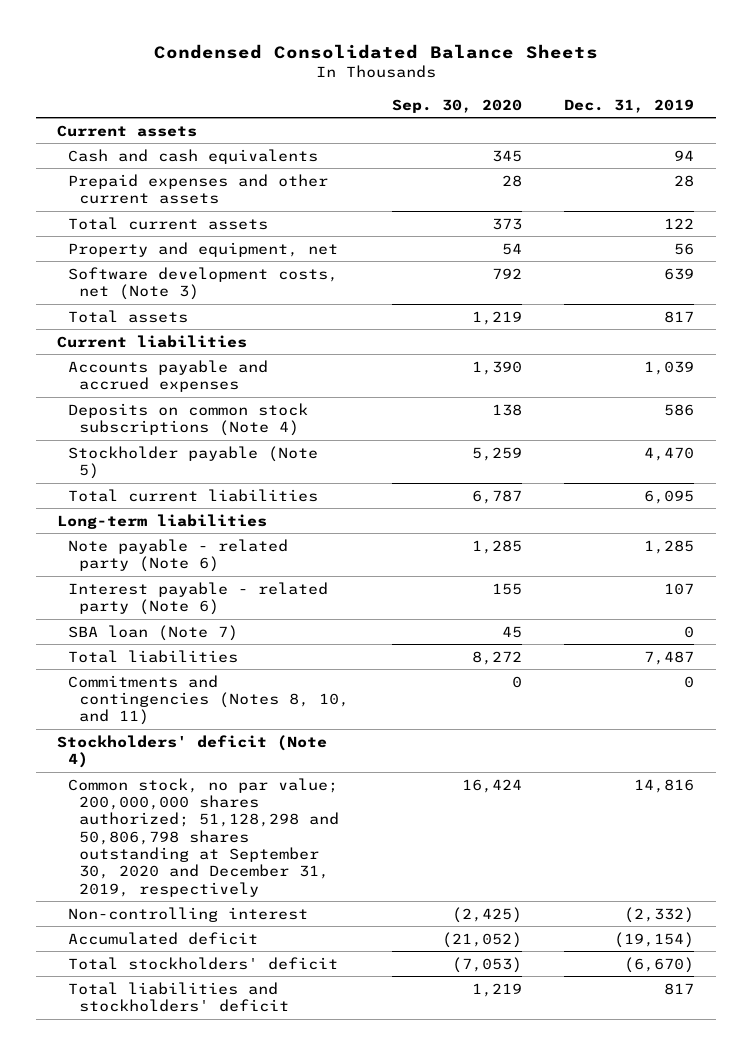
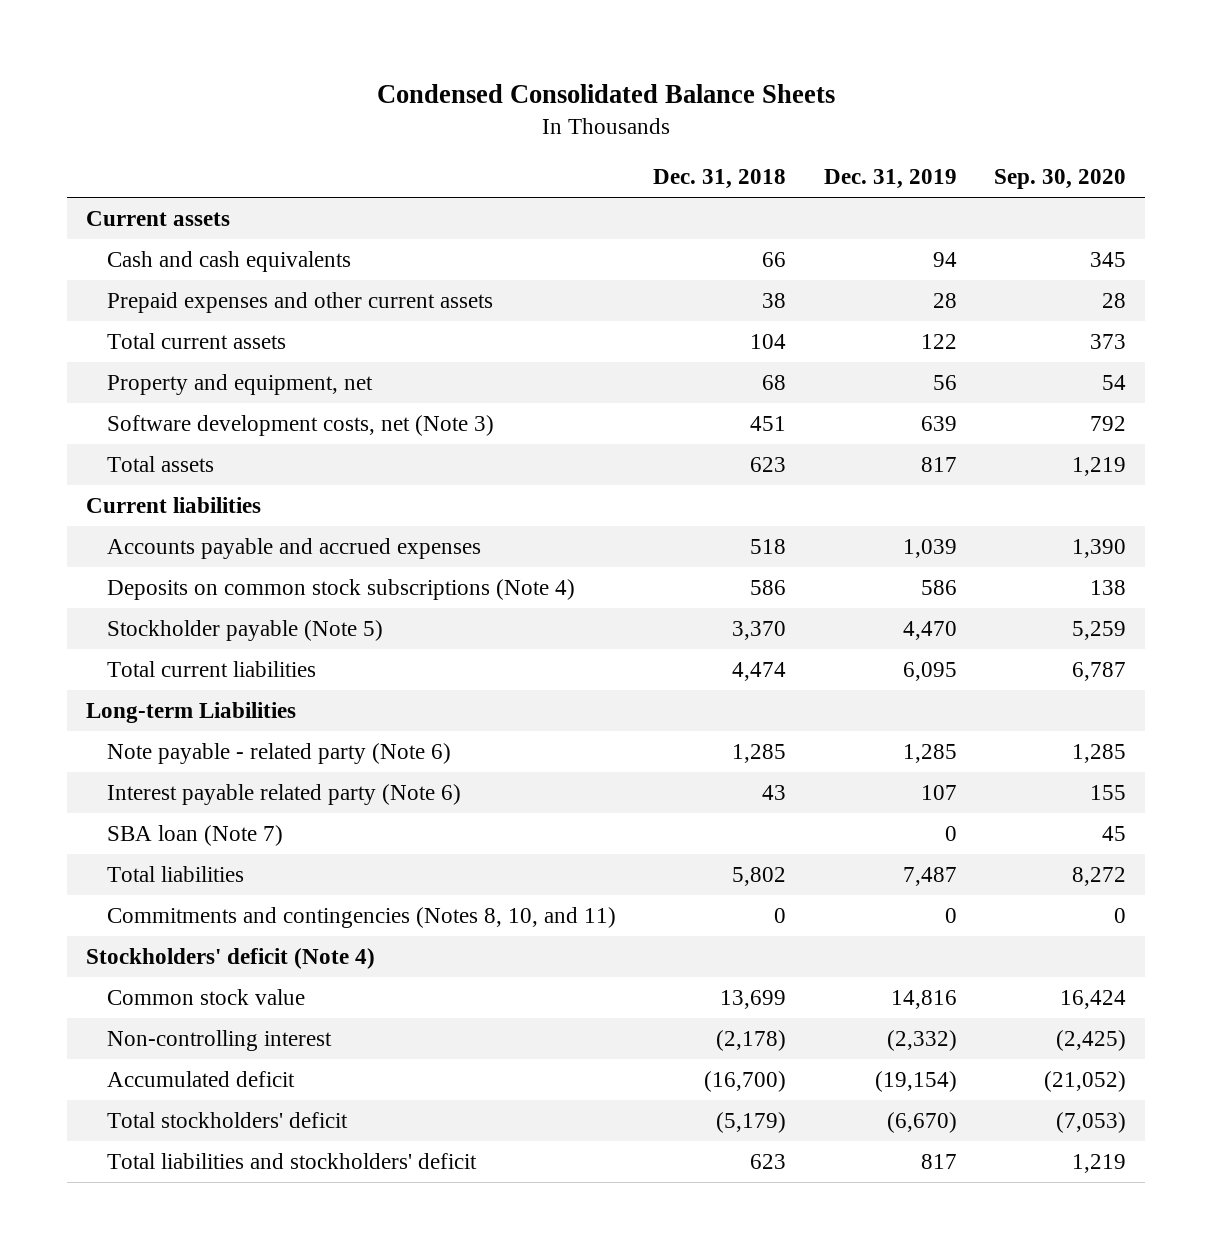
- | Sep. 30, 2020 | Dec. 31, 2019
+ | Dec. 31, 2018 | Dec. 31, 2019 | Sep. 30, 2020
- Long-term liabilities
+ Long-term Liabilities
- Interest payable - related party (Note 6) | 155 | 107
+ Interest payable related party (Note 6) | 43 | 107 | 155
- Common stock, no par value; 200,000,000 shares authorized; 51,128,298 and 50,806,798 shares outstanding at September 30, 2020 and December 31, 2019, respectively | 16,424 | 14,816
+ Common stock value | 13,699 | 14,816 | 16,424

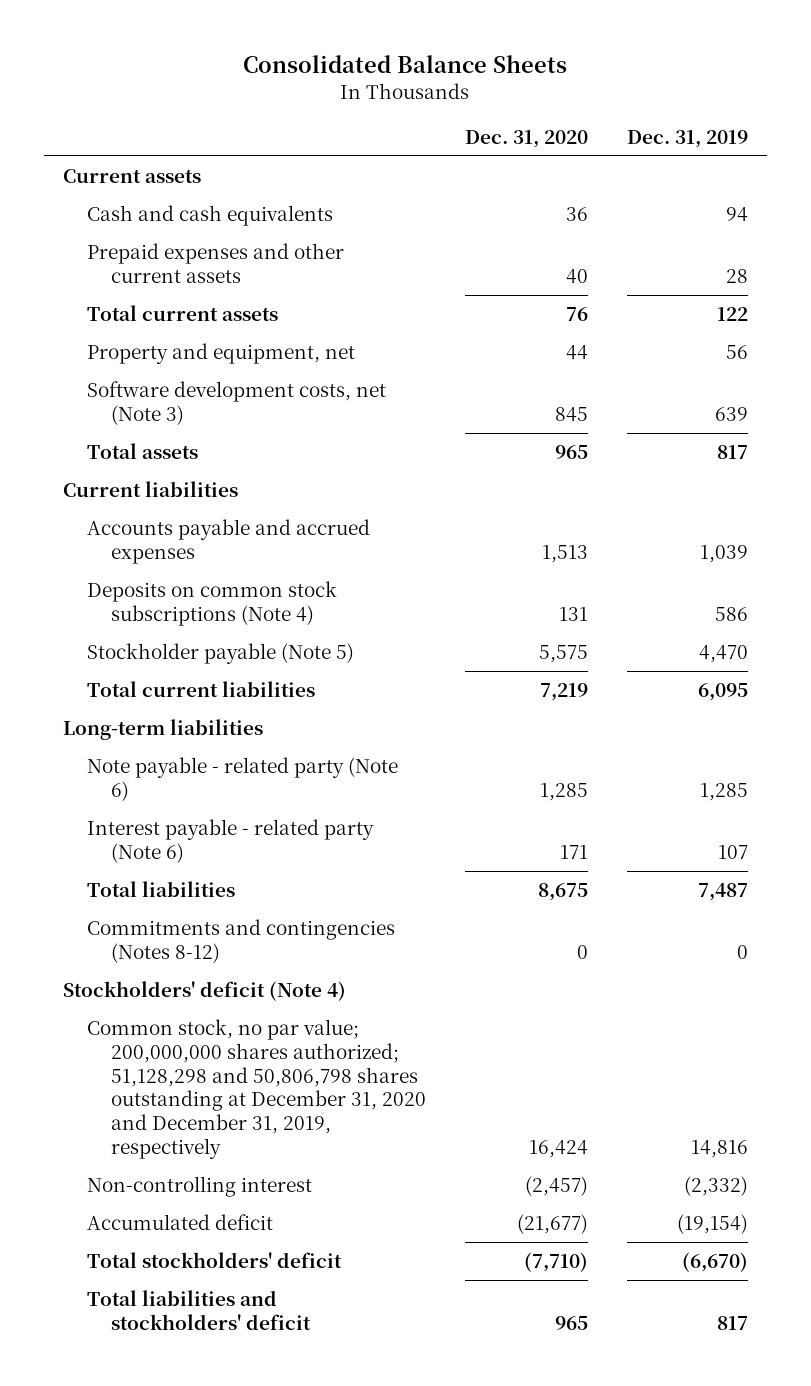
- Condensed Consolidated Balance Sheets
+ Consolidated Balance Sheets
- | Dec. 31, 2018 | Dec. 31, 2019 | Sep. 30, 2020
+ | Dec. 31, 2020 | Dec. 31, 2019
- Long-term Liabilities
+ Long-term liabilities
- Interest payable related party (Note 6) | 43 | 107 | 155
- SBA loan (Note 7) | | 0 | 45
+ Interest payable - related party (Note 6) | 171 | 107
- Commitments and contingencies (Notes 8, 10, and 11) | 0 | 0 | 0
+ Commitments and contingencies (Notes 8-12) | 0 | 0
- Common stock value | 13,699 | 14,816 | 16,424
+ Common stock, no par value; 200,000,000 shares authorized; 51,128,298 and 50,806,798 shares outstanding at December 31, 2020 and December 31, 2019, respectively | 16,424 | 14,816

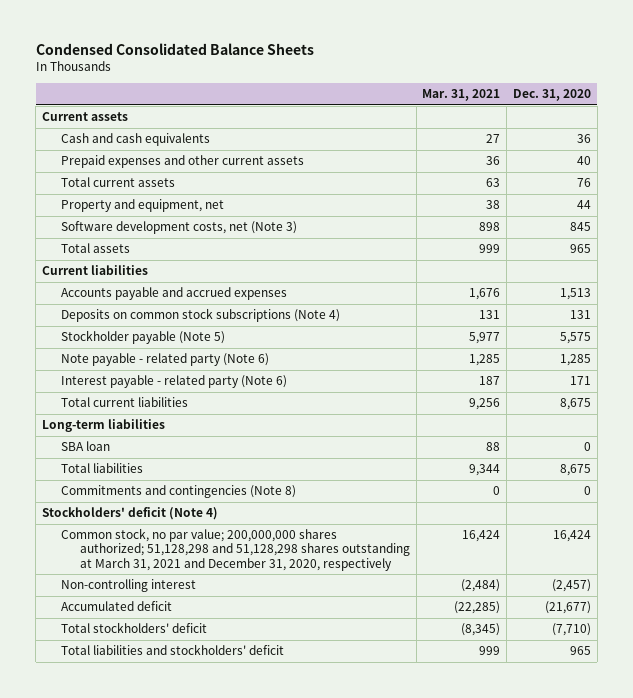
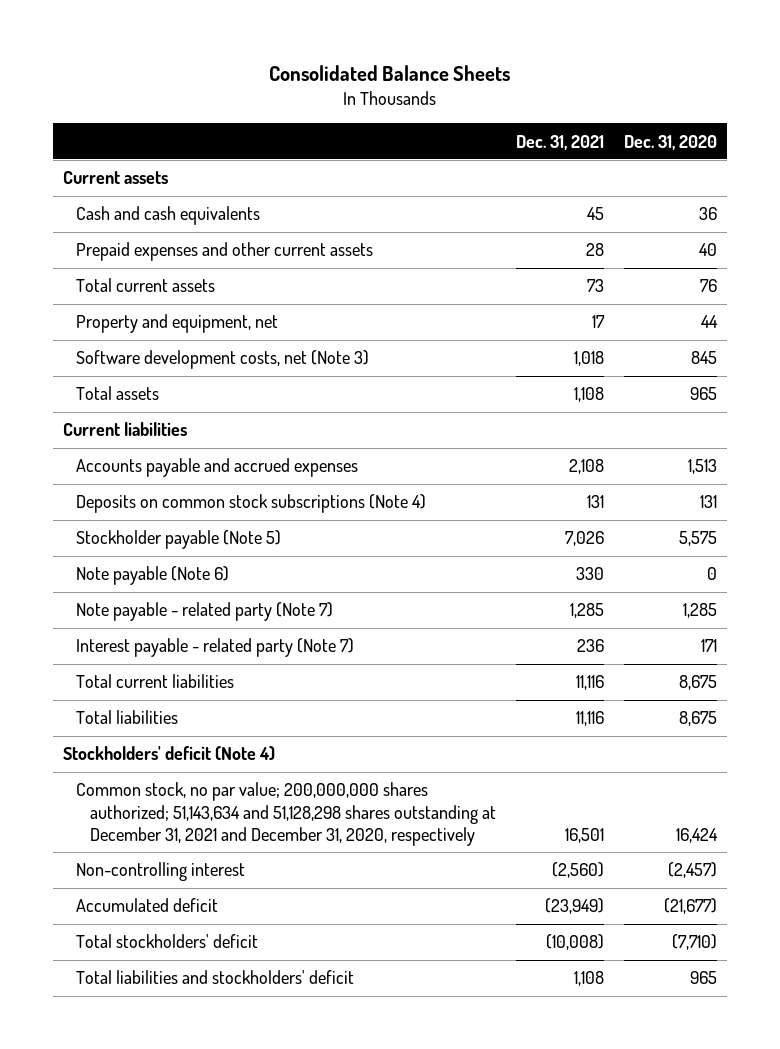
- Condensed Consolidated Balance Sheets
+ Consolidated Balance Sheets
- | Mar. 31, 2021 | Dec. 31, 2020
+ | Dec. 31, 2021 | Dec. 31, 2020
- Note payable - related party (Note 6) | 1,285 | 1,285
- Interest payable - related party (Note 6) | 187 | 171
+ Note payable (Note 6) | 330 | 0
+ Note payable - related party (Note 7) | 1,285 | 1,285
+ Interest payable - related party (Note 7) | 236 | 171
- Long-term liabilities
- SBA loan | 88 | 0
- Commitments and contingencies (Note 8) | 0 | 0
- Common stock, no par value; 200,000,000 shares authorized; 51,128,298 and 51,128,298 shares outstanding at March 31, 2021 and December 31, 2020, respectively | 16,424 | 16,424
+ Common stock, no par value; 200,000,000 shares authorized; 51,143,634 and 51,128,298 shares outstanding at December 31, 2021 and December 31, 2020, respectively | 16,501 | 16,424

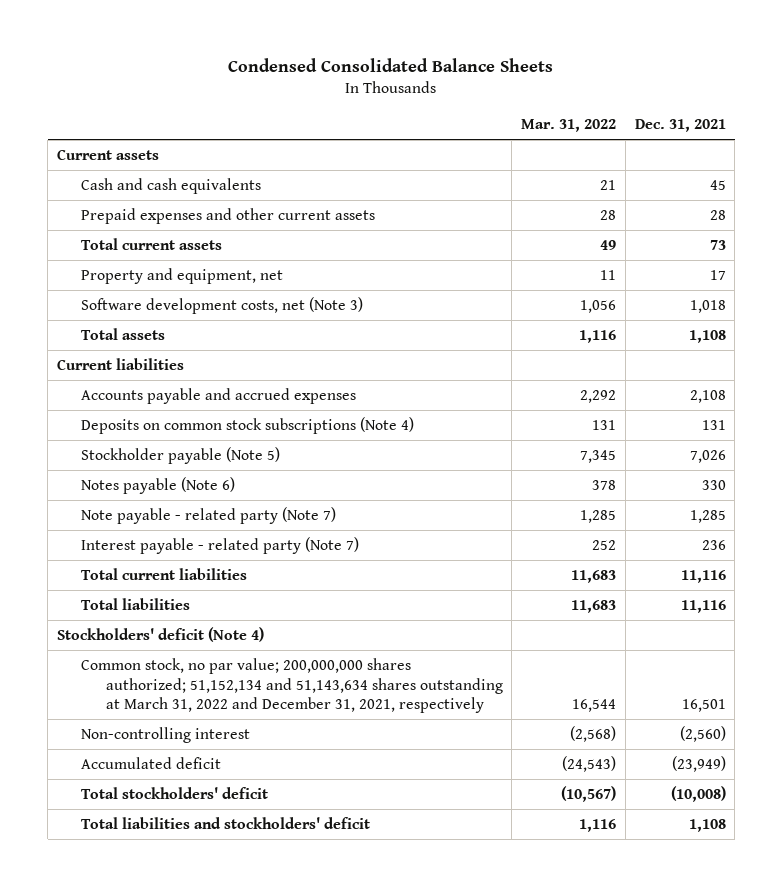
- Consolidated Balance Sheets
+ Condensed Consolidated Balance Sheets
- | Dec. 31, 2021 | Dec. 31, 2020
+ | Mar. 31, 2022 | Dec. 31, 2021
- Note payable (Note 6) | 330 | 0
+ Notes payable (Note 6) | 378 | 330
- Common stock, no par value; 200,000,000 shares authorized; 51,143,634 and 51,128,298 shares outstanding at December 31, 2021 and December 31, 2020, respectively | 16,501 | 16,424
+ Common stock, no par value; 200,000,000 shares authorized; 51,152,134 and 51,143,634 shares outstanding at March 31, 2022 and December 31, 2021, respectively | 16,544 | 16,501

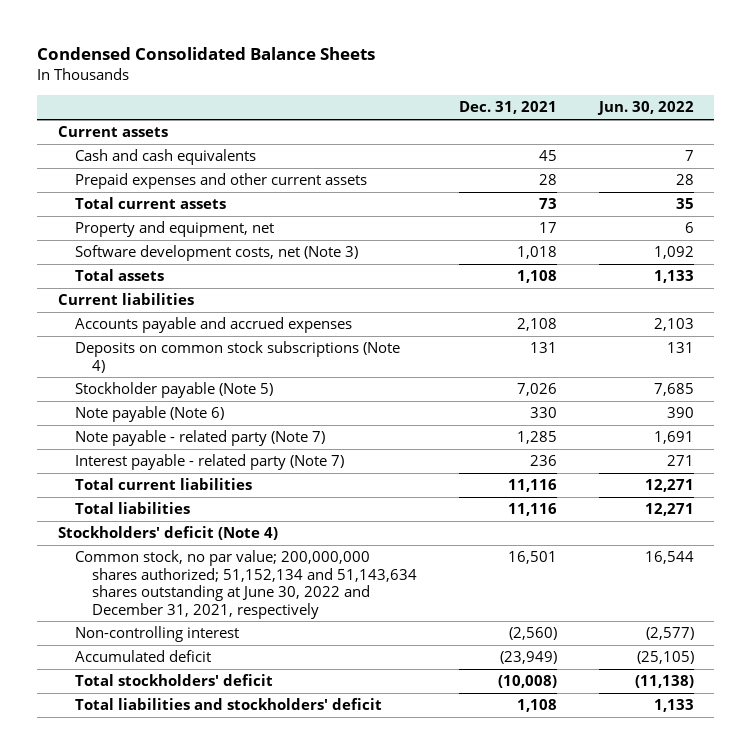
- | Mar. 31, 2022 | Dec. 31, 2021
+ | Dec. 31, 2021 | Jun. 30, 2022
- Notes payable (Note 6) | 378 | 330
+ Note payable (Note 6) | 330 | 390
- Common stock, no par value; 200,000,000 shares authorized; 51,152,134 and 51,143,634 shares outstanding at March 31, 2022 and December 31, 2021, respectively | 16,544 | 16,501
+ Common stock, no par value; 200,000,000 shares authorized; 51,152,134 and 51,143,634 shares outstanding at June 30, 2022 and December 31, 2021, respectively | 16,501 | 16,544

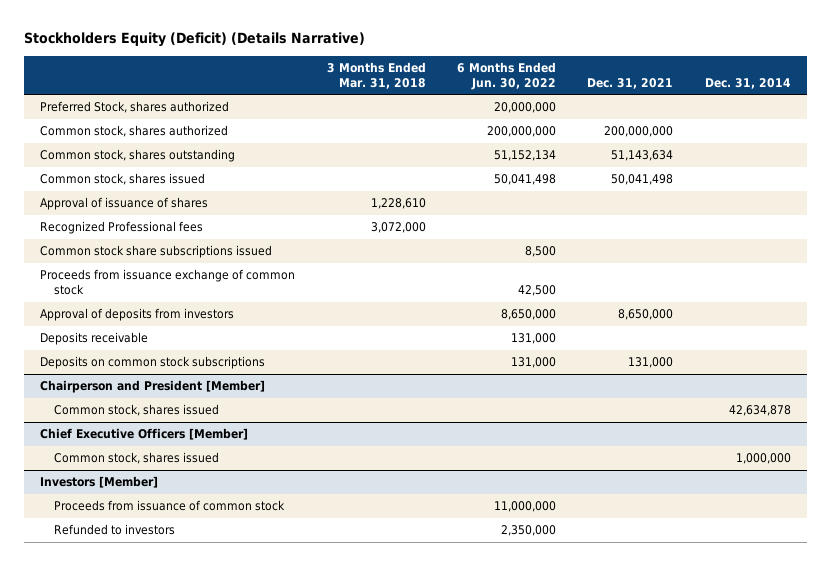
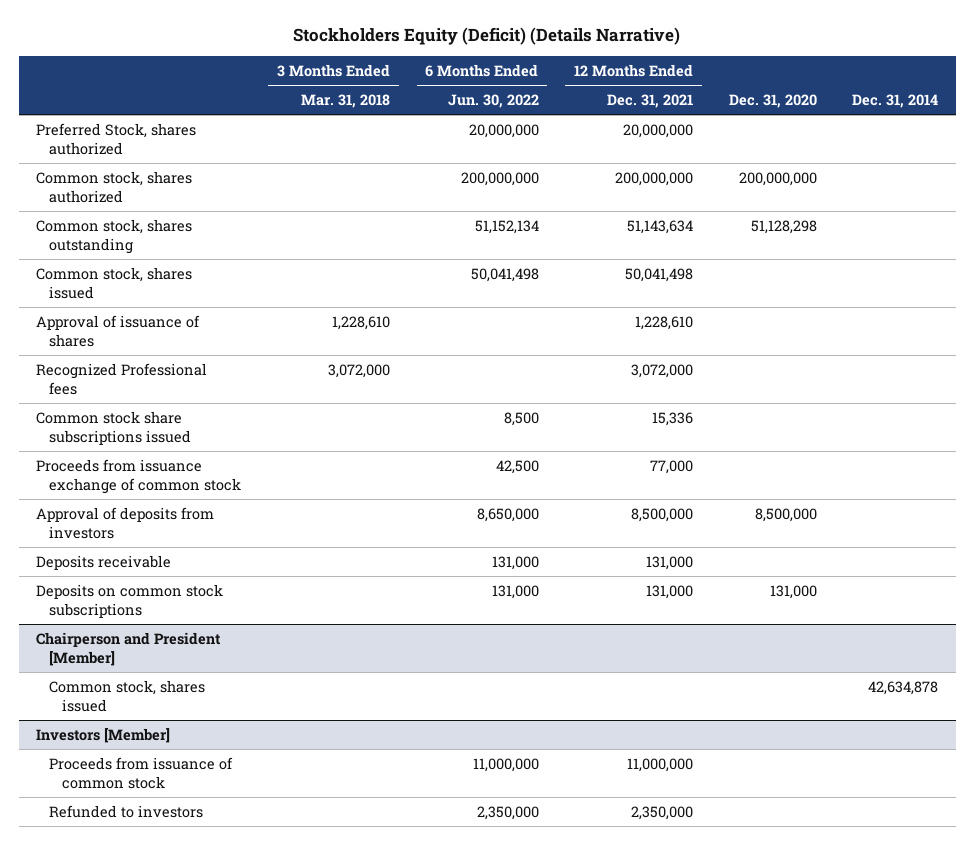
- | 3 Months Ended Mar. 31, 2018 | 6 Months Ended Jun. 30, 2022 | Dec. 31, 2021 | Dec. 31, 2014
+ | 3 Months Ended Mar. 31, 2018 | 6 Months Ended Jun. 30, 2022 | 12 Months Ended Dec. 31, 2021 | Dec. 31, 2020 | Dec. 31, 2014
- Chief Executive Officers [Member]
- Common stock, shares issued | | | | 1,000,000

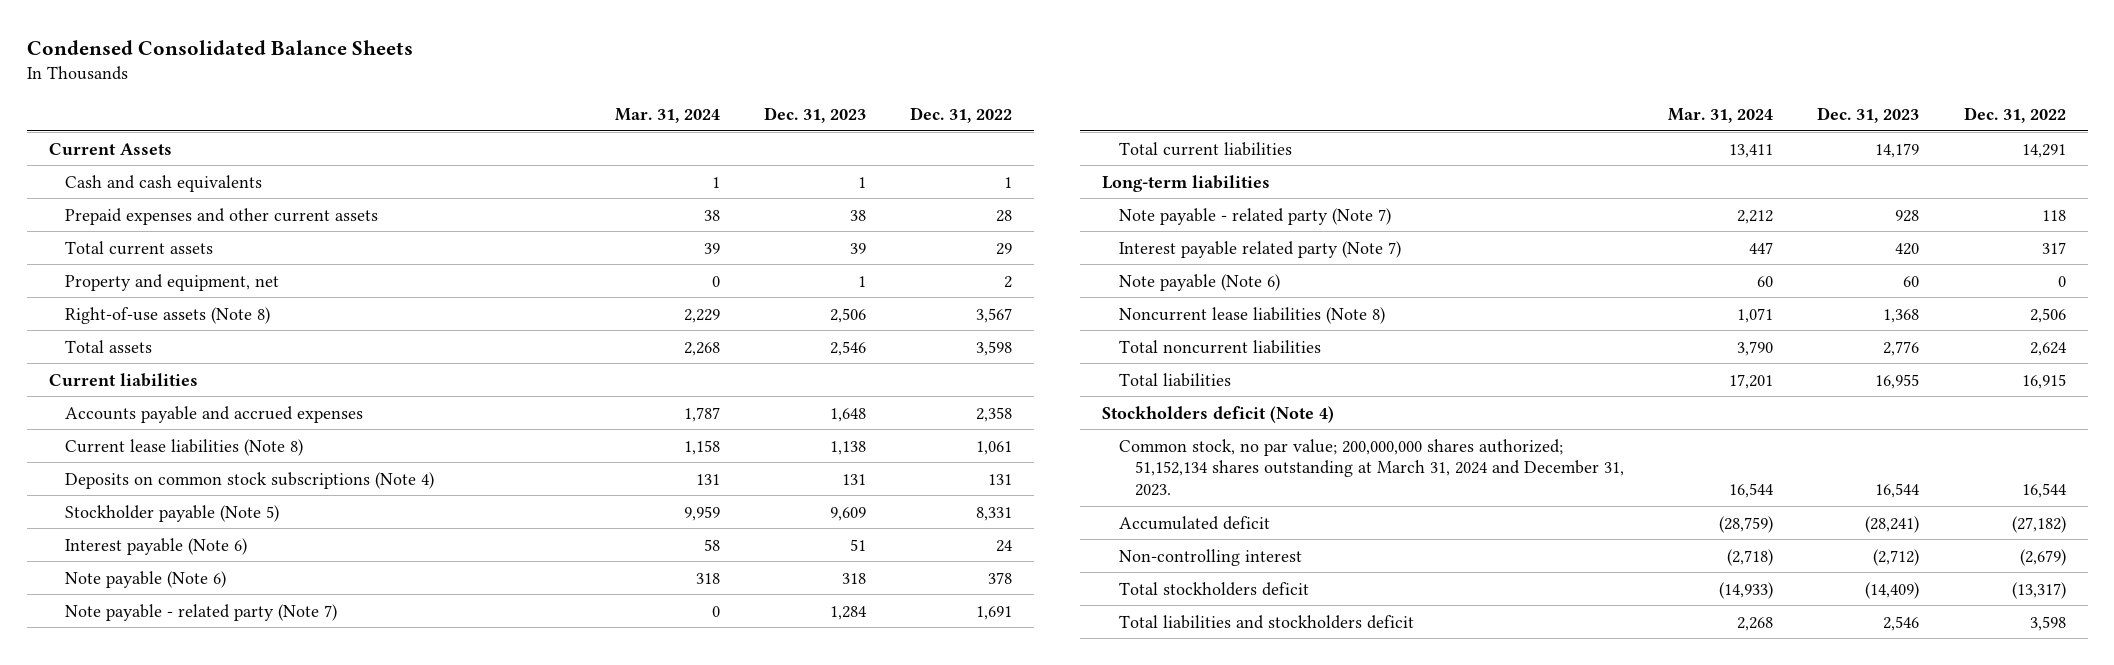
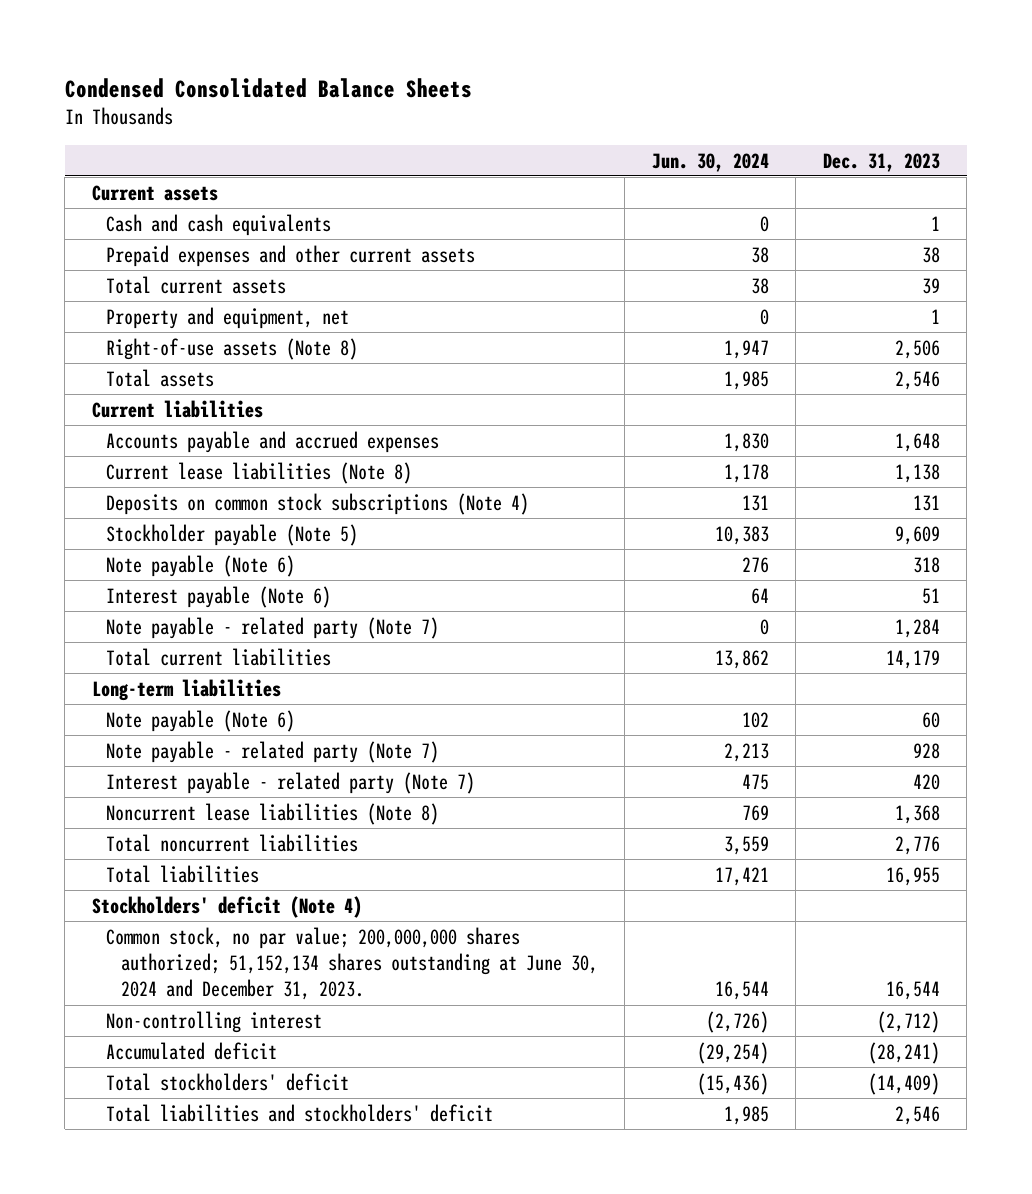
- | Mar. 31, 2024 | Dec. 31, 2023 | Dec. 31, 2022
+ | Jun. 30, 2024 | Dec. 31, 2023
- Current Assets
+ Current assets
moved down: Interest payable (Note 6) | 64 | 51
- Interest payable related party (Note 7) | 447 | 420 | 317
moved down: Note payable - related party (Note 7) | 2,213 | 928
+ Interest payable - related party (Note 7) | 475 | 420
- Stockholders deficit (Note 4)
- Common stock, no par value; 200,000,000 shares authorized; 51,152,134 shares outstanding at March 31, 2024 and December 31, 2023. | 16,544 | 16,544 | 16,544
+ Stockholders' deficit (Note 4)
+ Common stock, no par value; 200,000,000 shares authorized; 51,152,134 shares outstanding at June 30, 2024 and December 31, 2023. | 16,544 | 16,544
- Total stockholders deficit | (14,933) | (14,409) | (13,317)
- Total liabilities and stockholders deficit | 2,268 | 2,546 | 3,598
moved down: Accumulated deficit | (29,254) | (28,241)
+ Total stockholders' deficit | (15,436) | (14,409)
+ Total liabilities and stockholders' deficit | 1,985 | 2,546

